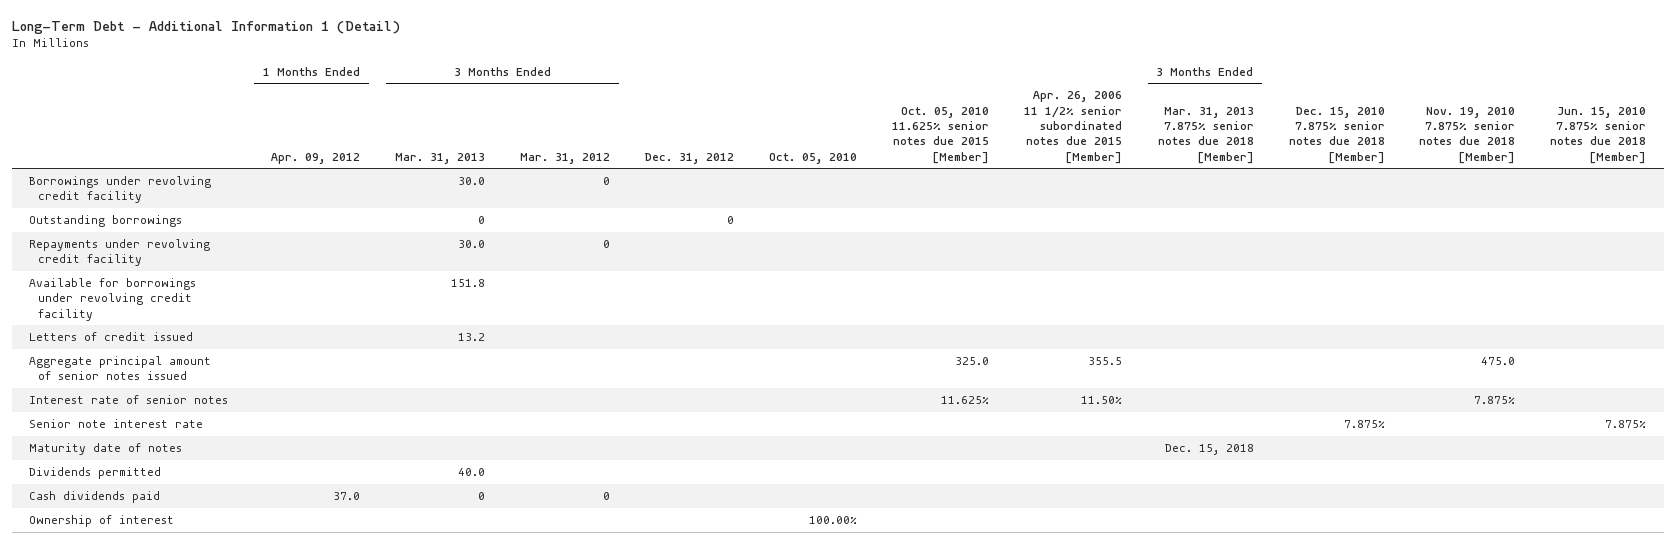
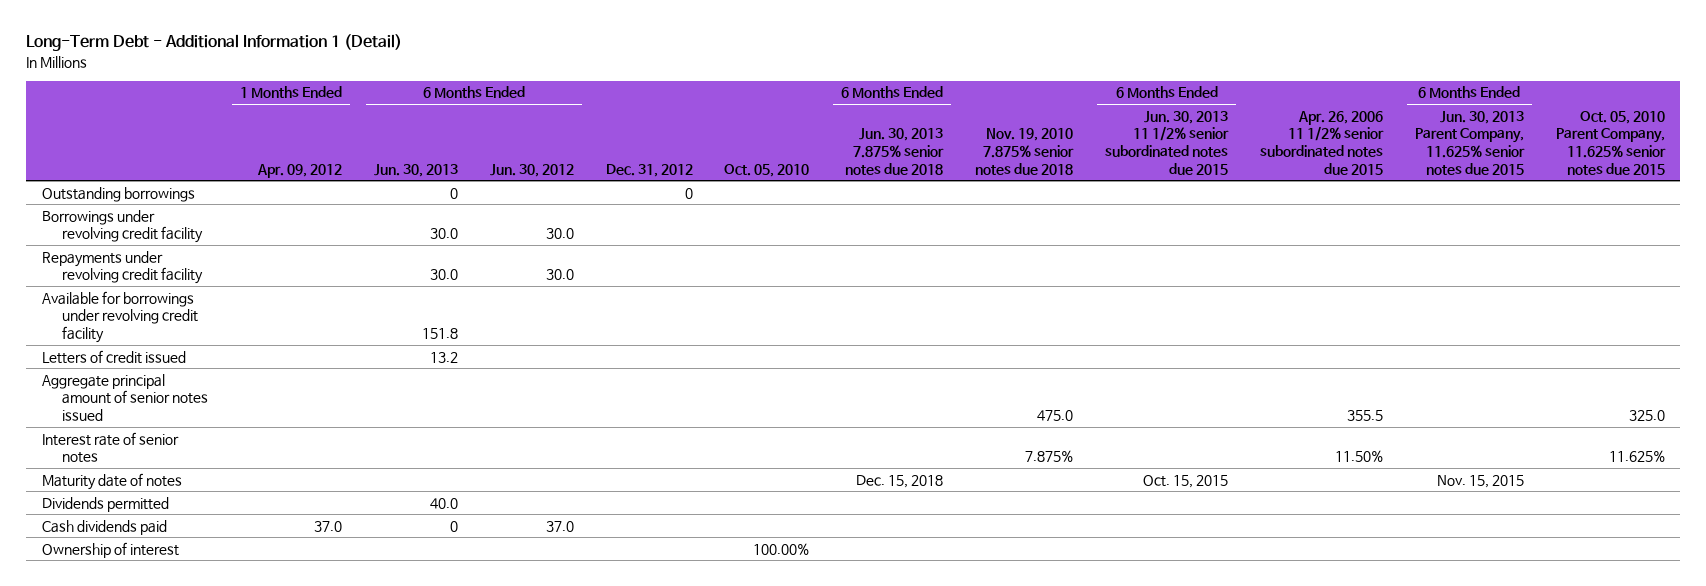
- | 1 Months Ended Apr. 09, 2012 | 3 Months Ended Mar. 31, 2013 | 3 Months Ended Mar. 31, 2012 | Dec. 31, 2012 | Oct. 05, 2010 | Oct. 05, 2010 11.625% senior notes due 2015 [Member] | Apr. 26, 2006 11 1/2% senior subordinated notes due 2015 [Member] | 3 Months Ended Mar. 31, 2013 7.875% senior notes due 2018 [Member] | Dec. 15, 2010 7.875% senior notes due 2018 [Member] | Nov. 19, 2010 7.875% senior notes due 2018 [Member] | Jun. 15, 2010 7.875% senior notes due 2018 [Member]
+ | 1 Months Ended Apr. 09, 2012 | 6 Months Ended Jun. 30, 2013 | 6 Months Ended Jun. 30, 2012 | Dec. 31, 2012 | Oct. 05, 2010 | 6 Months Ended Jun. 30, 2013 7.875% senior notes due 2018 | Nov. 19, 2010 7.875% senior notes due 2018 | 6 Months Ended Jun. 30, 2013 11 1/2% senior subordinated notes due 2015 | Apr. 26, 2006 11 1/2% senior subordinated notes due 2015 | 6 Months Ended Jun. 30, 2013 Parent Company, 11.625% senior notes due 2015 | Oct. 05, 2010 Parent Company, 11.625% senior notes due 2015
moved down: Borrowings under revolving credit facility | | 30.0 | 30.0 | | | | | | | |
- Senior note interest rate | | | | | | | | | 7.875% | | 7.875%

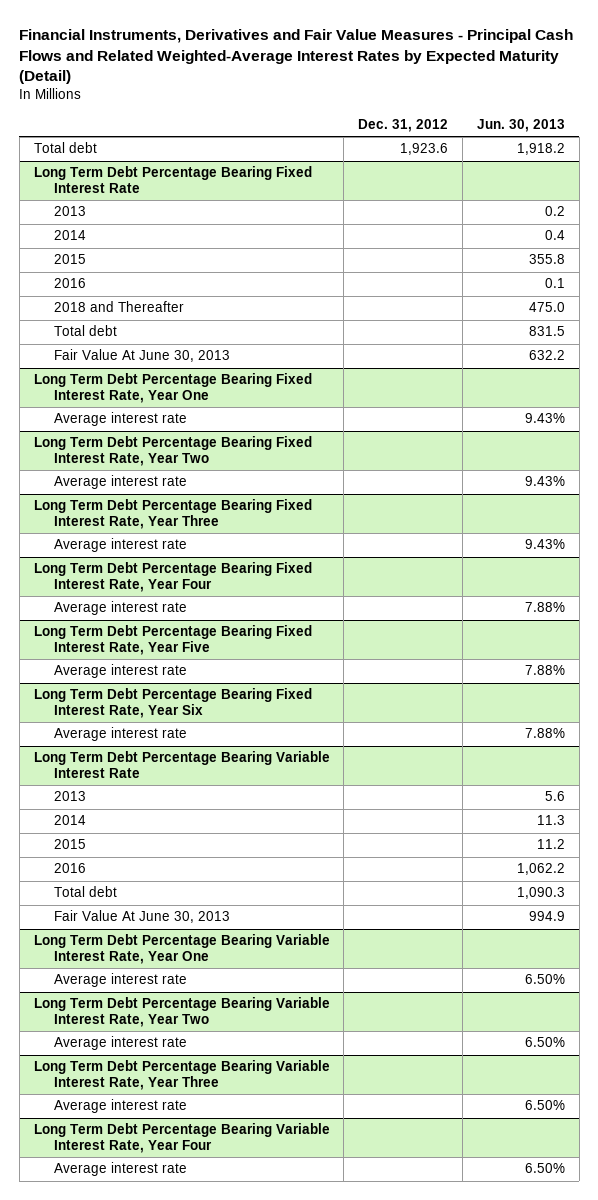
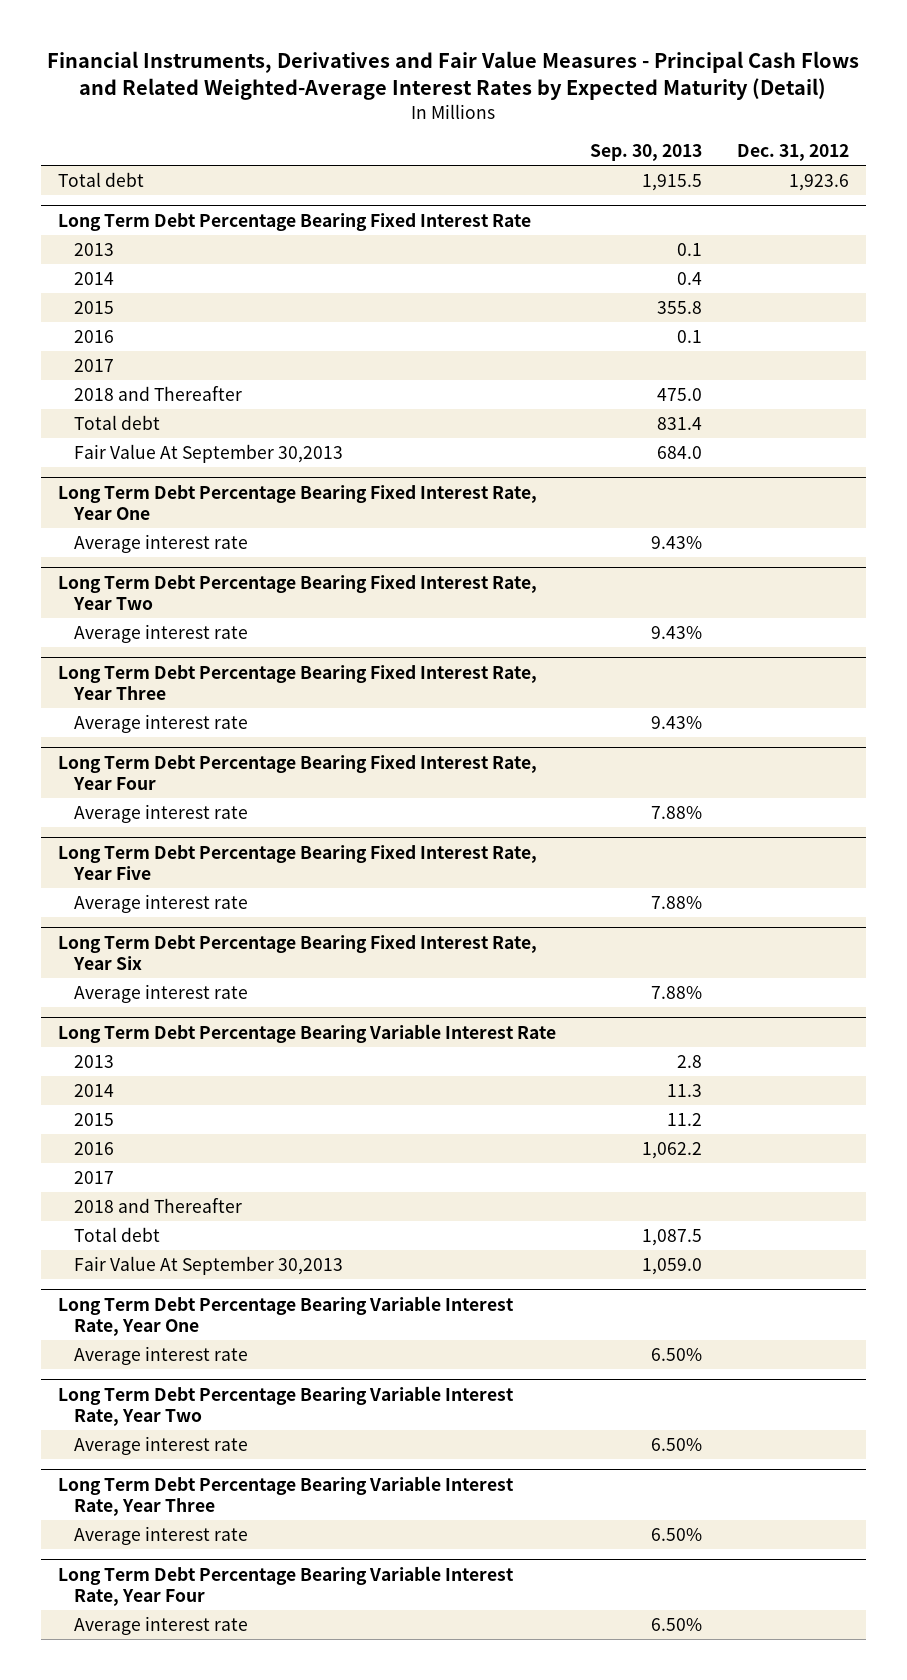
- | Dec. 31, 2012 | Jun. 30, 2013
+ | Sep. 30, 2013 | Dec. 31, 2012
@ Long Term Debt Percentage Bearing Fixed Interest Rate
+ 2017
- Fair Value At June 30, 2013 | | 632.2
+ Fair Value At September 30,2013 | 684.0 |
@ Long Term Debt Percentage Bearing Variable Interest Rate
+ 2017
+ 2018 and Thereafter
- Fair Value At June 30, 2013 | | 994.9
+ Fair Value At September 30,2013 | 1,059.0 |

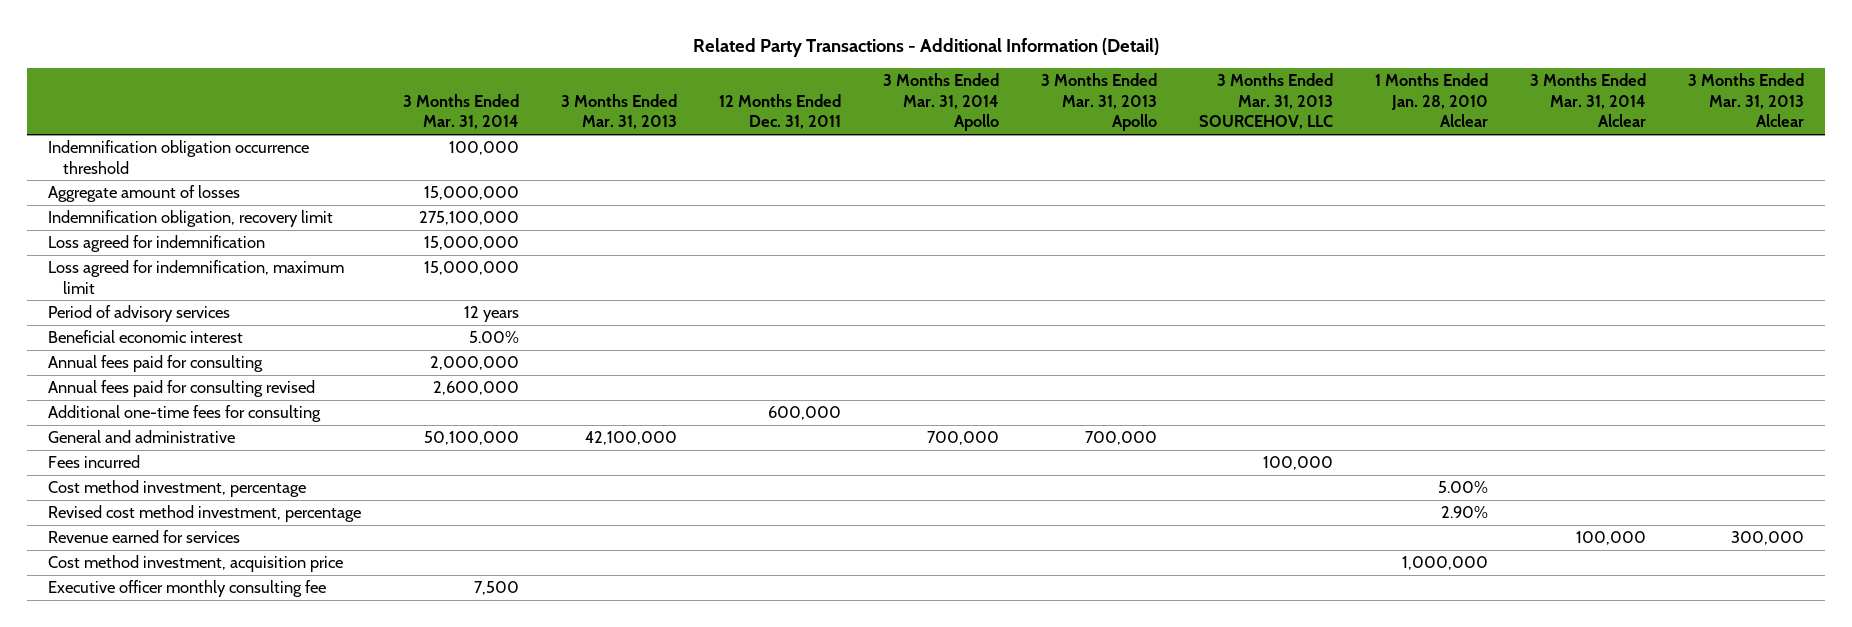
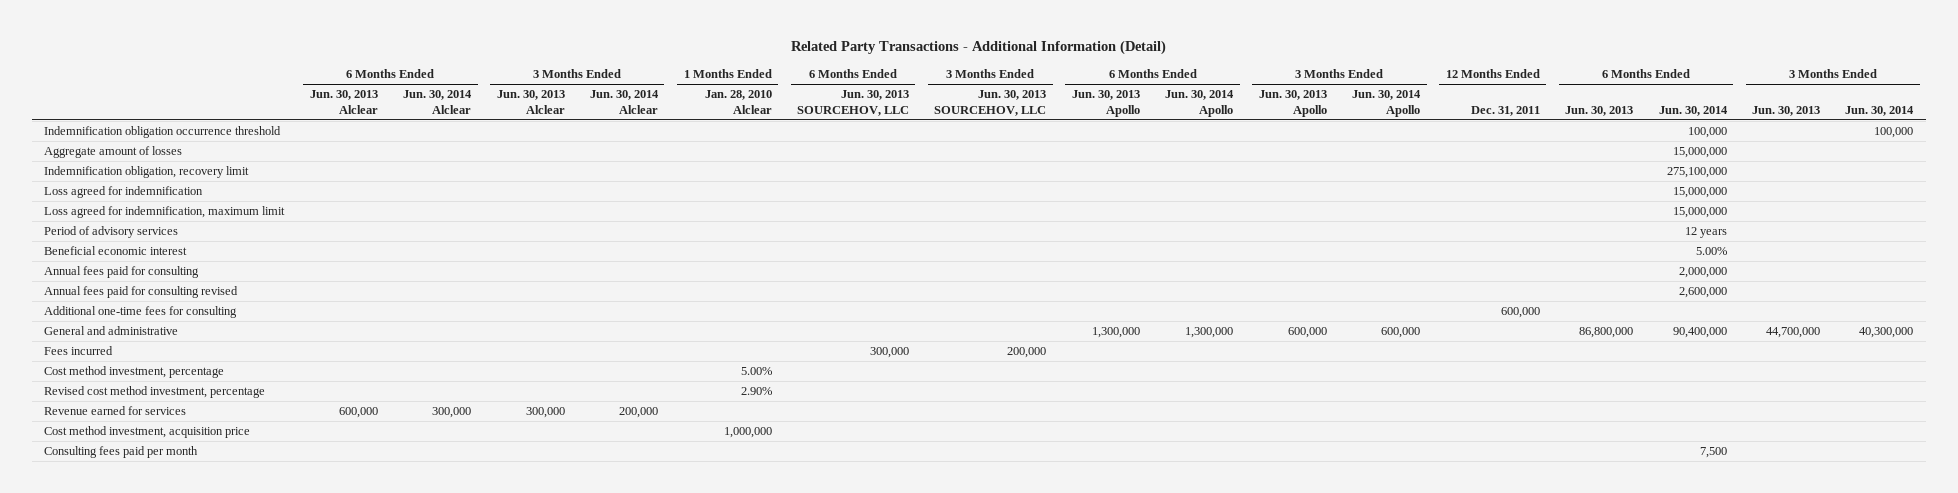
- | 3 Months Ended Mar. 31, 2014 | 3 Months Ended Mar. 31, 2013 | 12 Months Ended Dec. 31, 2011 | 3 Months Ended Mar. 31, 2014 Apollo | 3 Months Ended Mar. 31, 2013 Apollo | 3 Months Ended Mar. 31, 2013 SOURCEHOV, LLC | 1 Months Ended Jan. 28, 2010 Alclear | 3 Months Ended Mar. 31, 2014 Alclear | 3 Months Ended Mar. 31, 2013 Alclear
+ | 6 Months Ended Jun. 30, 2013 Alclear | 6 Months Ended Jun. 30, 2014 Alclear | 3 Months Ended Jun. 30, 2013 Alclear | 3 Months Ended Jun. 30, 2014 Alclear | 1 Months Ended Jan. 28, 2010 Alclear | 6 Months Ended Jun. 30, 2013 SOURCEHOV, LLC | 3 Months Ended Jun. 30, 2013 SOURCEHOV, LLC | 6 Months Ended Jun. 30, 2013 Apollo | 6 Months Ended Jun. 30, 2014 Apollo | 3 Months Ended Jun. 30, 2013 Apollo | 3 Months Ended Jun. 30, 2014 Apollo | 12 Months Ended Dec. 31, 2011 | 6 Months Ended Jun. 30, 2013 | 6 Months Ended Jun. 30, 2014 | 3 Months Ended Jun. 30, 2013 | 3 Months Ended Jun. 30, 2014
- Executive officer monthly consulting fee | 7,500 | | | | | | | |
+ Consulting fees paid per month | | | | | | | | | | | | | | 7,500 | |

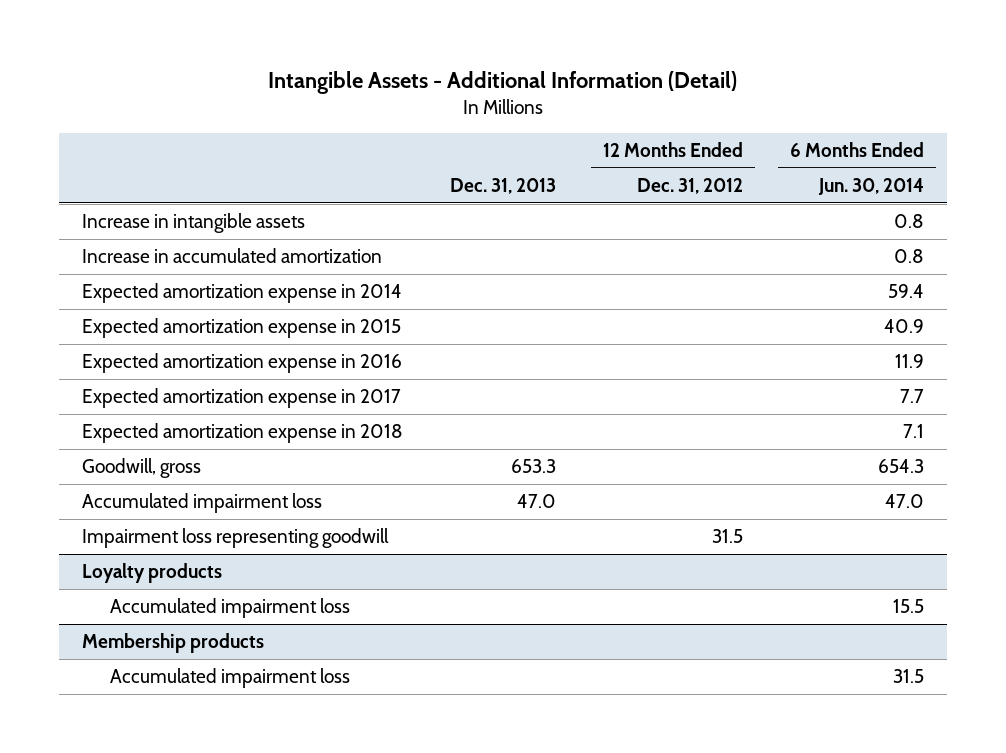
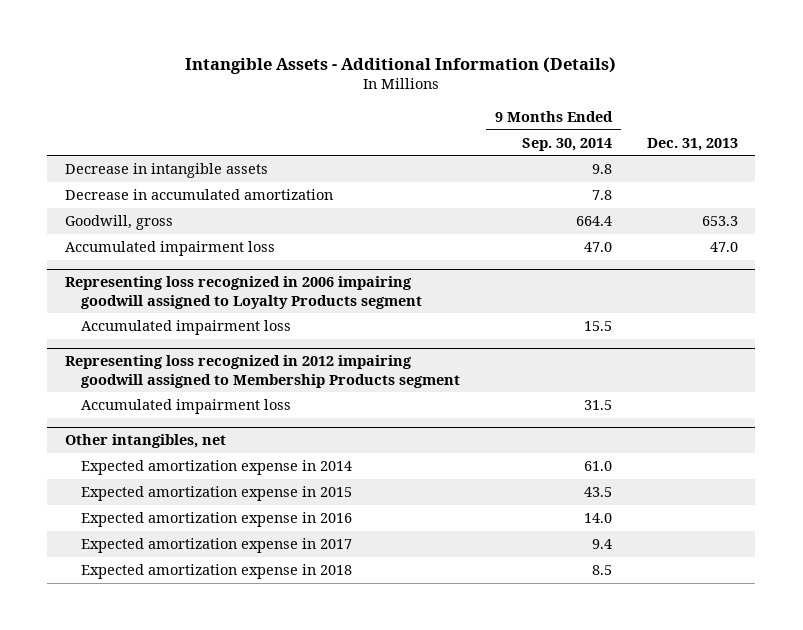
- Intangible Assets - Additional Information (Detail)
+ Intangible Assets - Additional Information (Details)
- | Dec. 31, 2013 | 12 Months Ended Dec. 31, 2012 | 6 Months Ended Jun. 30, 2014
+ | 9 Months Ended Sep. 30, 2014 | Dec. 31, 2013
- Increase in intangible assets | | | 0.8
- Increase in accumulated amortization | | | 0.8
- Expected amortization expense in 2014 | | | 59.4
- Expected amortization expense in 2015 | | | 40.9
- Expected amortization expense in 2016 | | | 11.9
- Expected amortization expense in 2017 | | | 7.7
- Expected amortization expense in 2018 | | | 7.1
+ Decrease in intangible assets | 9.8 |
+ Decrease in accumulated amortization | 7.8 |
- Impairment loss representing goodwill | | 31.5 |
- Loyalty products
+ Representing loss recognized in 2006 impairing goodwill assigned to Loyalty Products segment
- Membership products
+ Representing loss recognized in 2012 impairing goodwill assigned to Membership Products segment
+ Other intangibles, net
+ Expected amortization expense in 2014 | 61.0 |
+ Expected amortization expense in 2015 | 43.5 |
+ Expected amortization expense in 2016 | 14.0 |
+ Expected amortization expense in 2017 | 9.4 |
+ Expected amortization expense in 2018 | 8.5 |

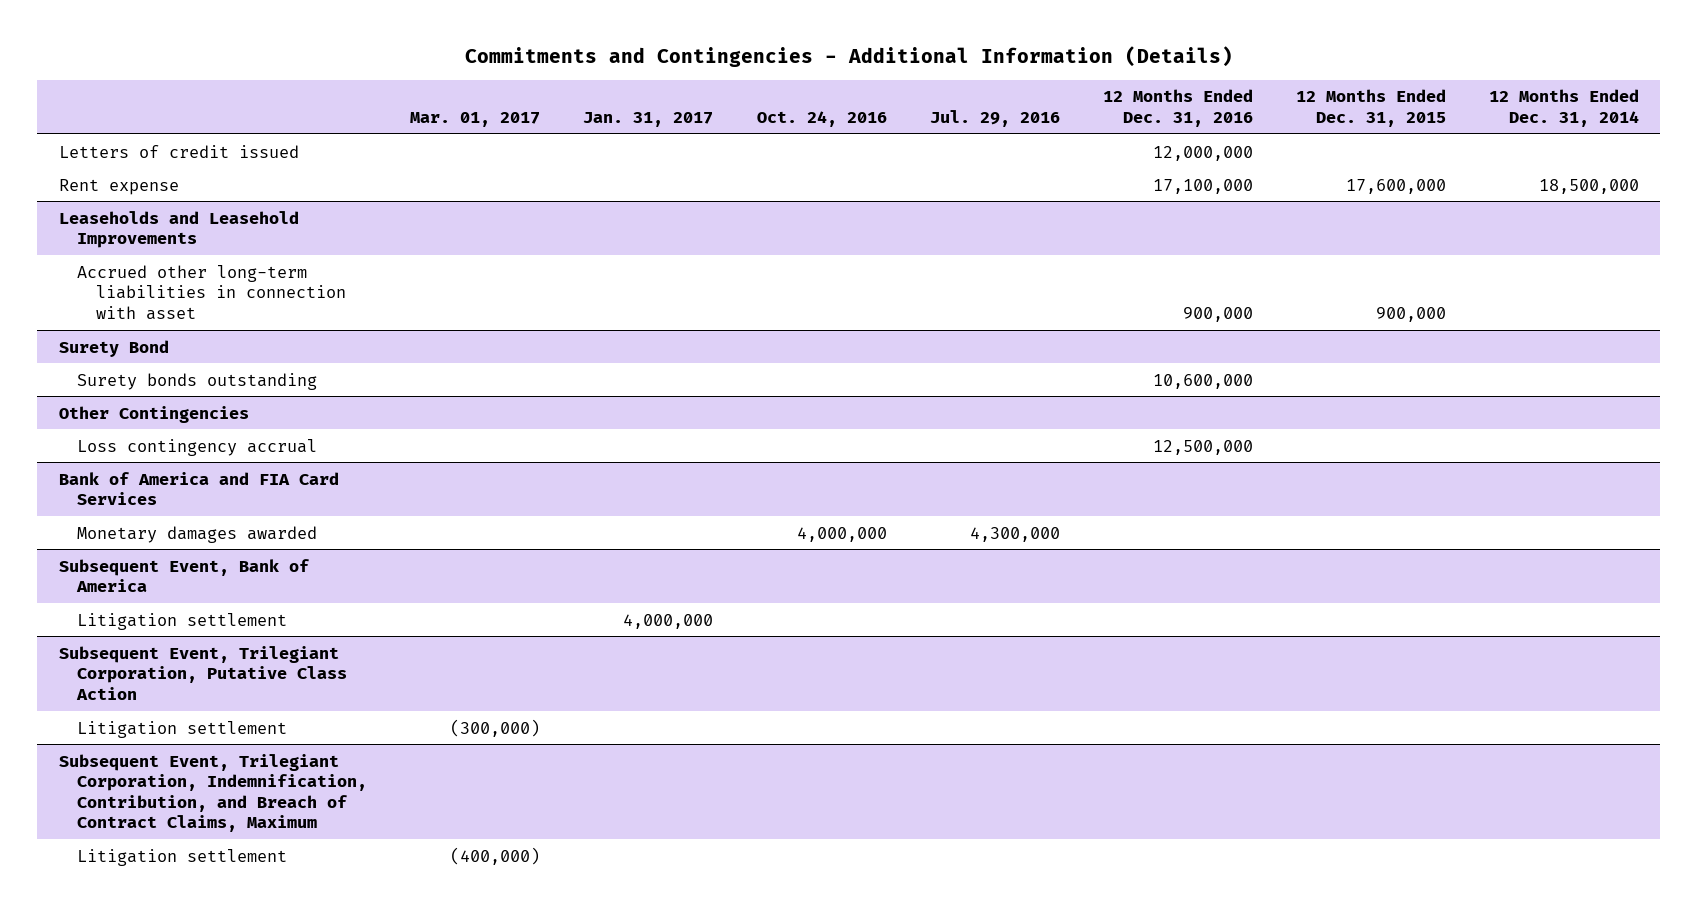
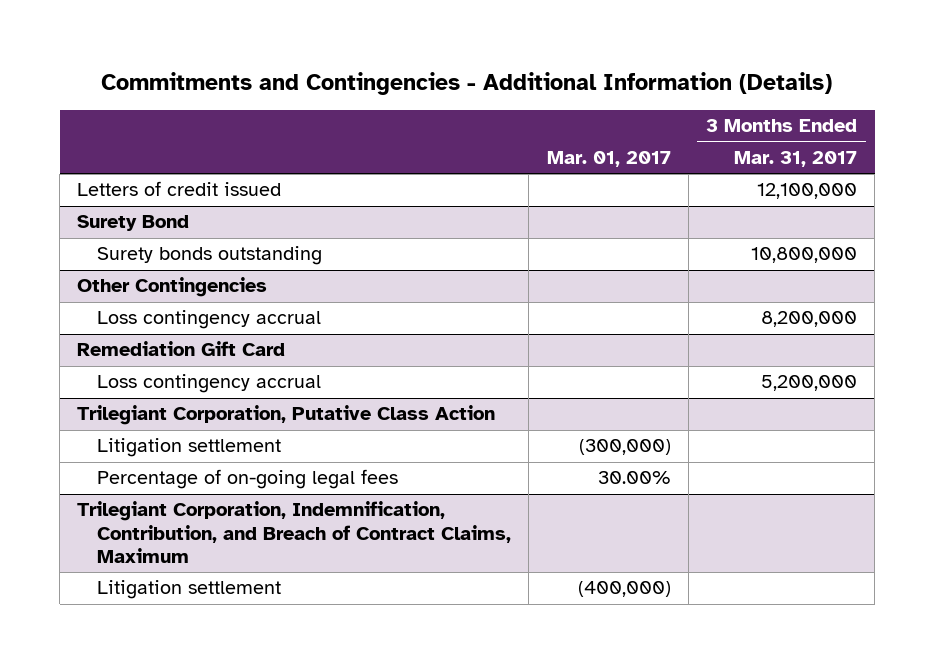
- | Mar. 01, 2017 | Jan. 31, 2017 | Oct. 24, 2016 | Jul. 29, 2016 | 12 Months Ended Dec. 31, 2016 | 12 Months Ended Dec. 31, 2015 | 12 Months Ended Dec. 31, 2014
+ | Mar. 01, 2017 | 3 Months Ended Mar. 31, 2017
- Rent expense | | | | | 17,100,000 | 17,600,000 | 18,500,000
- Leaseholds and Leasehold Improvements
- Accrued other long-term liabilities in connection with asset | | | | | 900,000 | 900,000 |
- Bank of America and FIA Card Services
- Monetary damages awarded | | | 4,000,000 | 4,300,000 | | |
- Subsequent Event, Bank of America
- Litigation settlement | | 4,000,000 | | | | |
- Subsequent Event, Trilegiant Corporation, Putative Class Action
+ Remediation Gift Card
+ Loss contingency accrual | | 5,200,000
+ Trilegiant Corporation, Putative Class Action
- Subsequent Event, Trilegiant Corporation, Indemnification, Contribution, and Breach of Contract Claims, Maximum
+ Percentage of on-going legal fees | 30.00% |
+ Trilegiant Corporation, Indemnification, Contribution, and Breach of Contract Claims, Maximum

